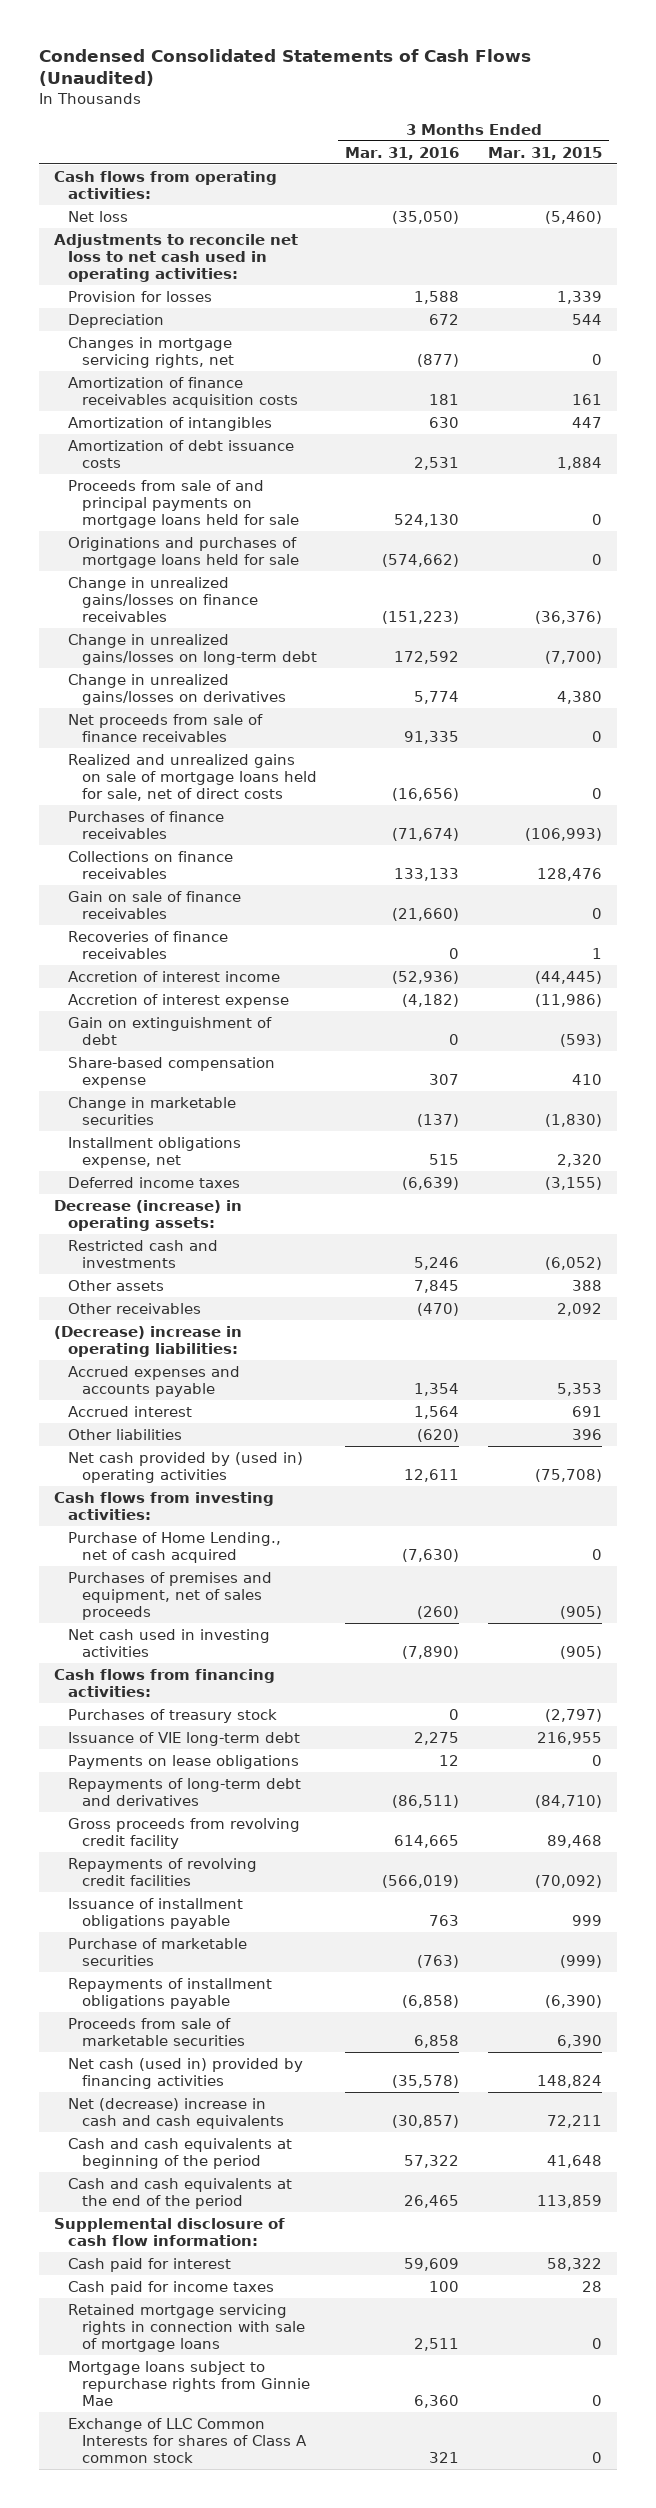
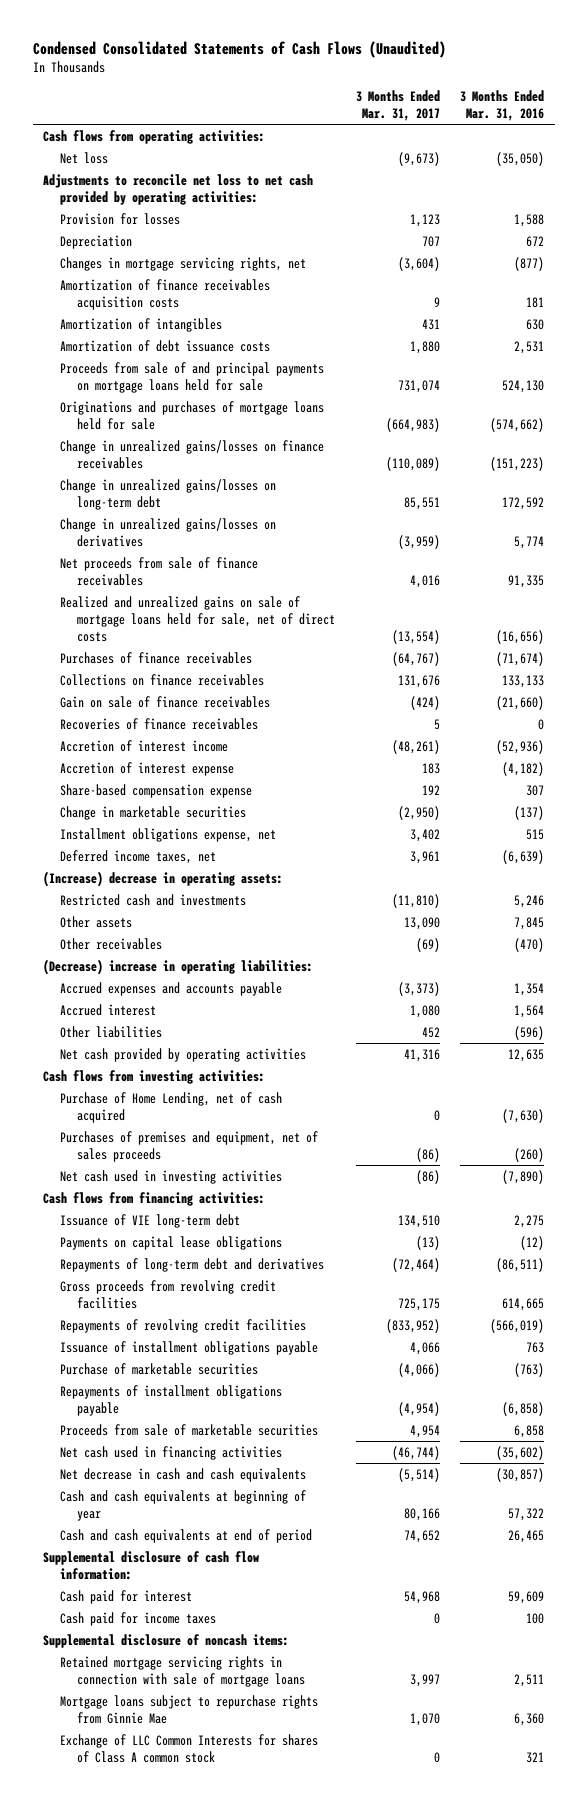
- | 3 Months Ended Mar. 31, 2016 | 3 Months Ended Mar. 31, 2015
+ | 3 Months Ended Mar. 31, 2017 | 3 Months Ended Mar. 31, 2016
- Adjustments to reconcile net loss to net cash used in operating activities:
+ Adjustments to reconcile net loss to net cash provided by operating activities:
- Gain on extinguishment of debt | 0 | (593)
- Deferred income taxes | (6,639) | (3,155)
- Decrease (increase) in operating assets:
+ Deferred income taxes, net | 3,961 | (6,639)
+ (Increase) decrease in operating assets:
- Other liabilities | (620) | 396
- Net cash provided by (used in) operating activities | 12,611 | (75,708)
+ Other liabilities | 452 | (596)
+ Net cash provided by operating activities | 41,316 | 12,635
- Purchase of Home Lending., net of cash acquired | (7,630) | 0
+ Purchase of Home Lending, net of cash acquired | 0 | (7,630)
- Purchases of treasury stock | 0 | (2,797)
- Payments on lease obligations | 12 | 0
+ Payments on capital lease obligations | (13) | (12)
- Gross proceeds from revolving credit facility | 614,665 | 89,468
+ Gross proceeds from revolving credit facilities | 725,175 | 614,665
- Net cash (used in) provided by financing activities | (35,578) | 148,824
- Net (decrease) increase in cash and cash equivalents | (30,857) | 72,211
- Cash and cash equivalents at beginning of the period | 57,322 | 41,648
- Cash and cash equivalents at the end of the period | 26,465 | 113,859
+ Net cash used in financing activities | (46,744) | (35,602)
+ Net decrease in cash and cash equivalents | (5,514) | (30,857)
+ Cash and cash equivalents at beginning of year | 80,166 | 57,322
+ Cash and cash equivalents at end of period | 74,652 | 26,465
+ Supplemental disclosure of noncash items:

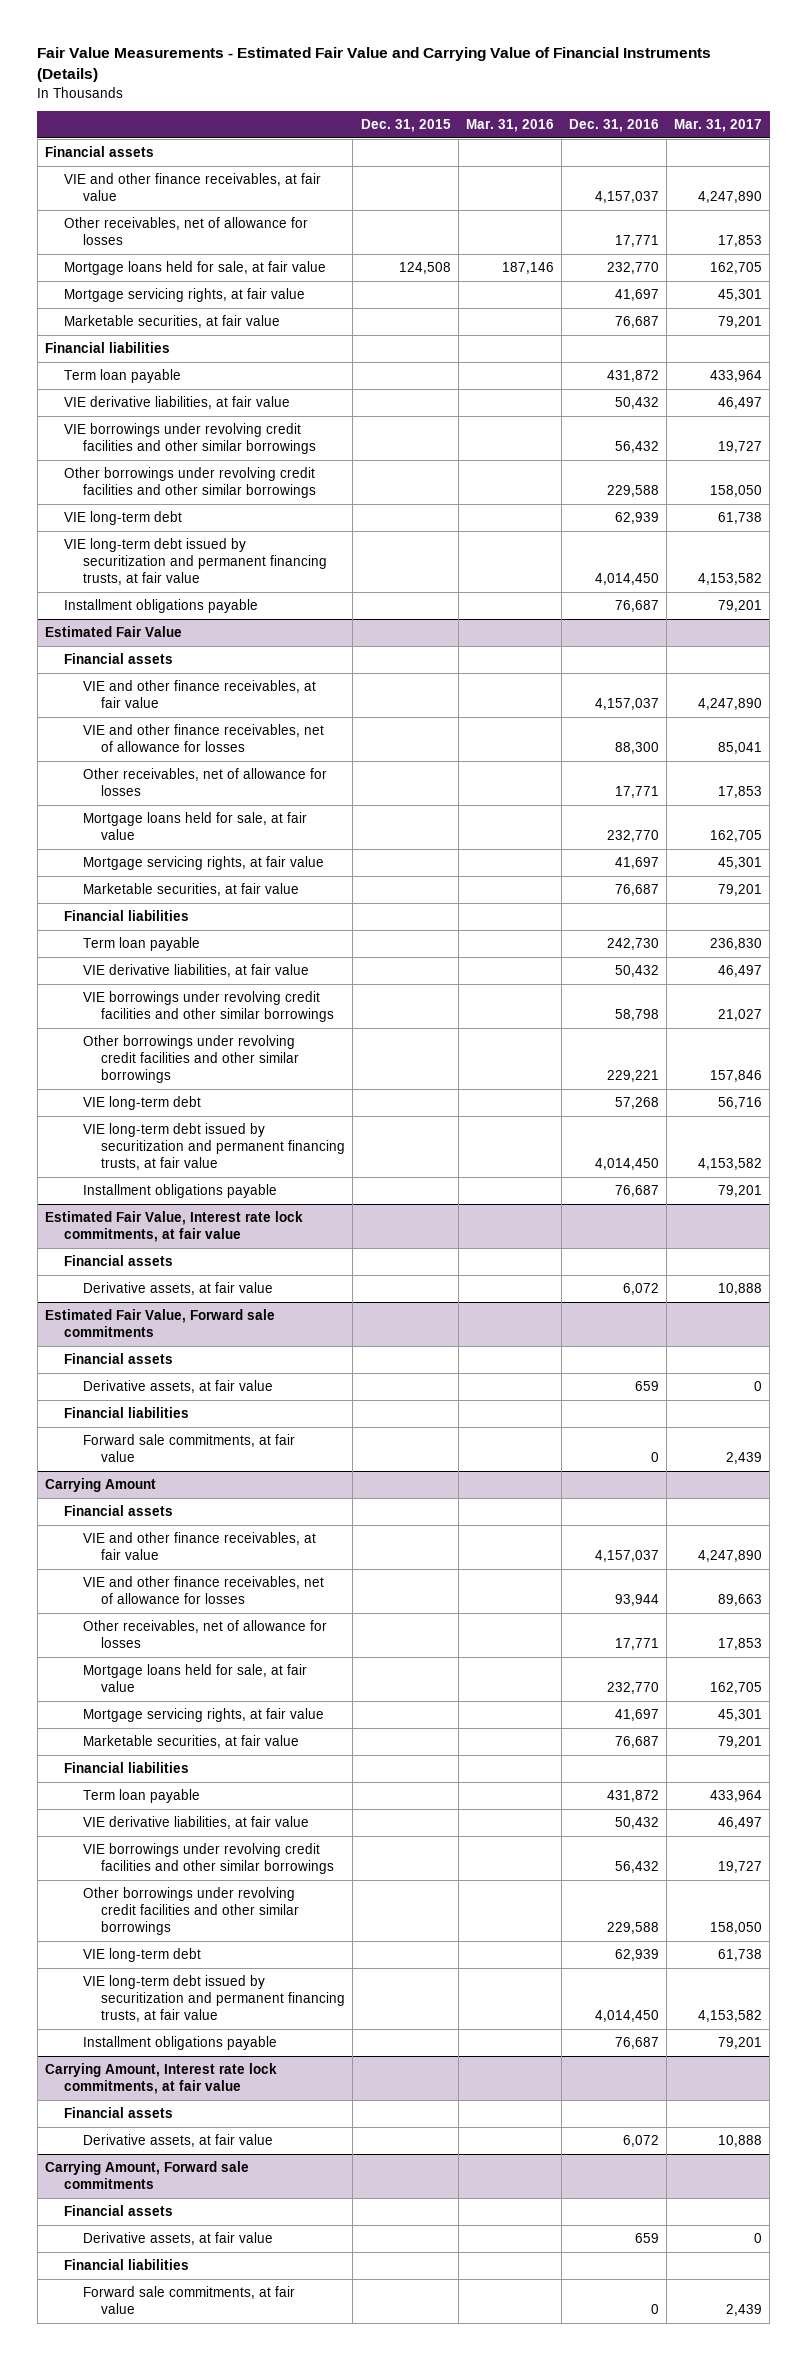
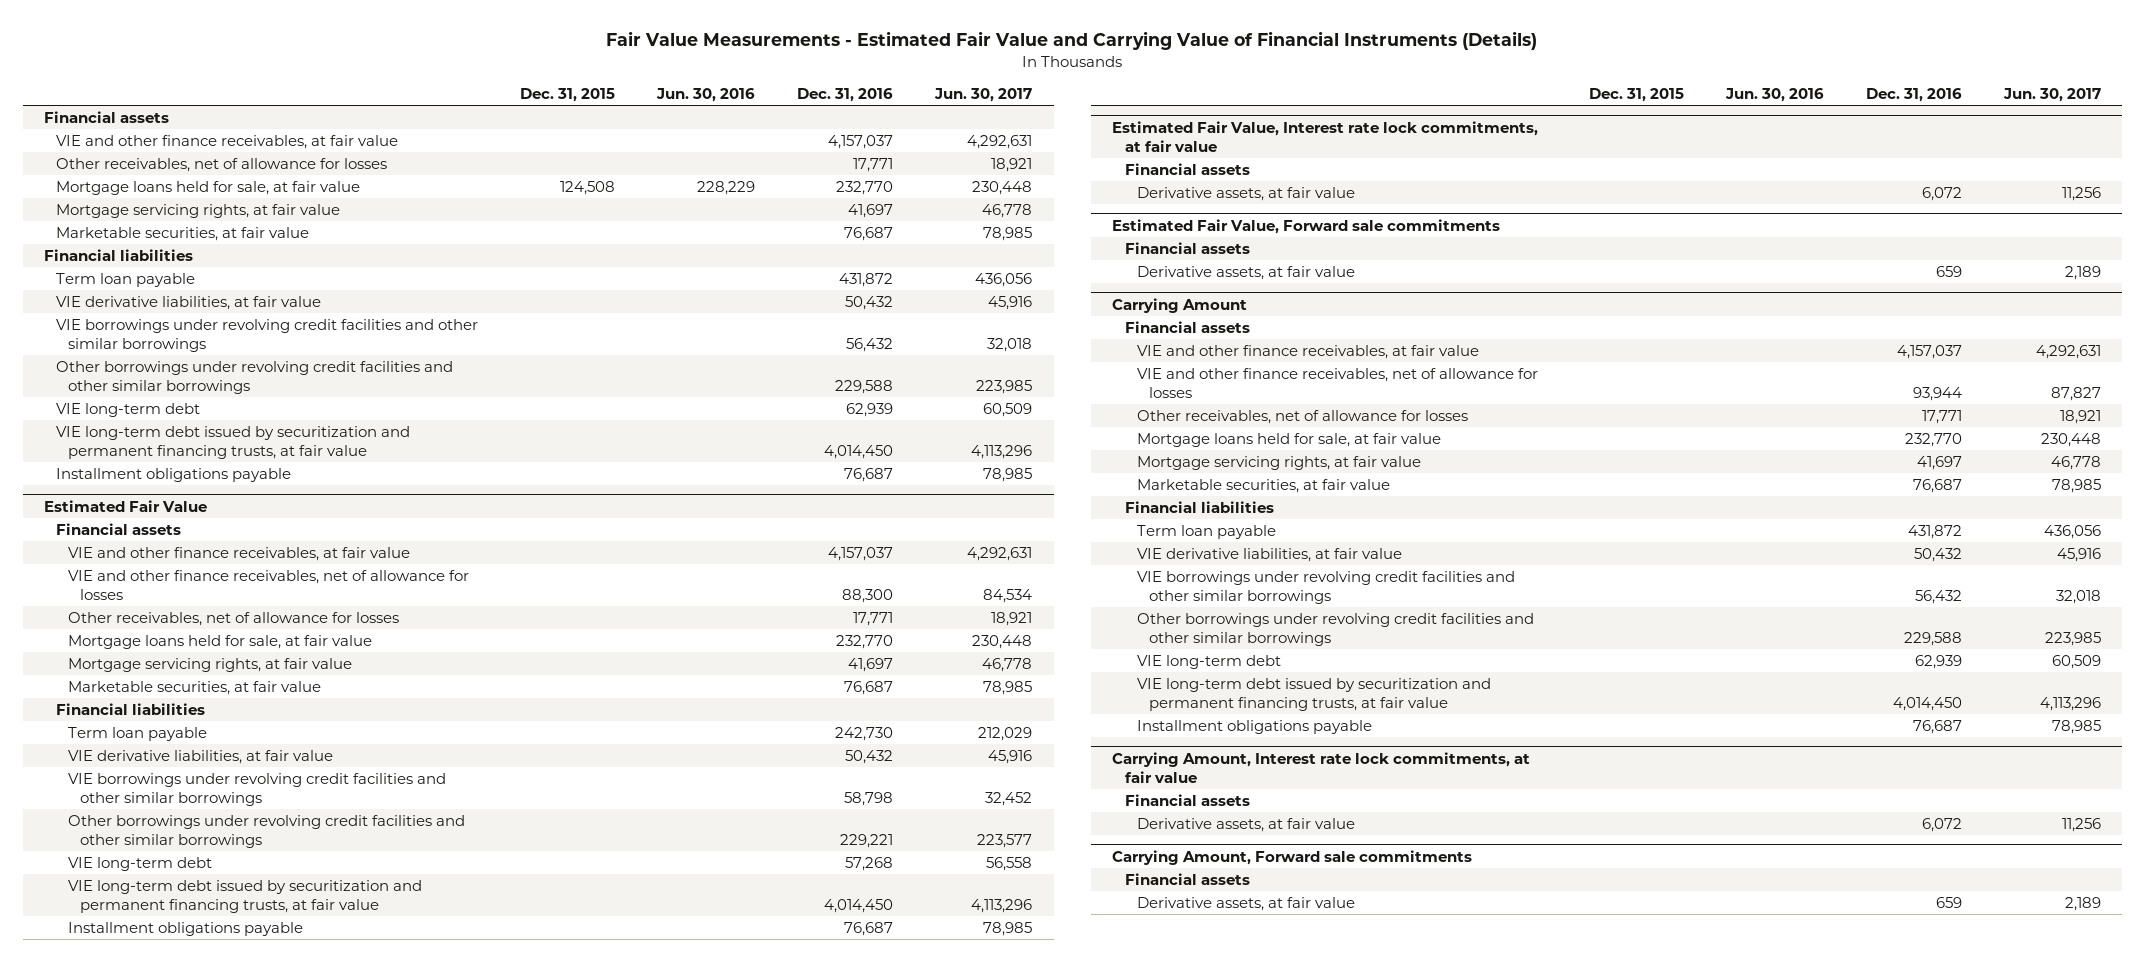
- | Dec. 31, 2015 | Mar. 31, 2016 | Dec. 31, 2016 | Mar. 31, 2017
+ | Dec. 31, 2015 | Jun. 30, 2016 | Dec. 31, 2016 | Jun. 30, 2017
@ Estimated Fair Value, Forward sale commitments
- Financial liabilities
- Forward sale commitments, at fair value | | | 0 | 2,439
@ Carrying Amount, Forward sale commitments
- Financial liabilities
- Forward sale commitments, at fair value | | | 0 | 2,439

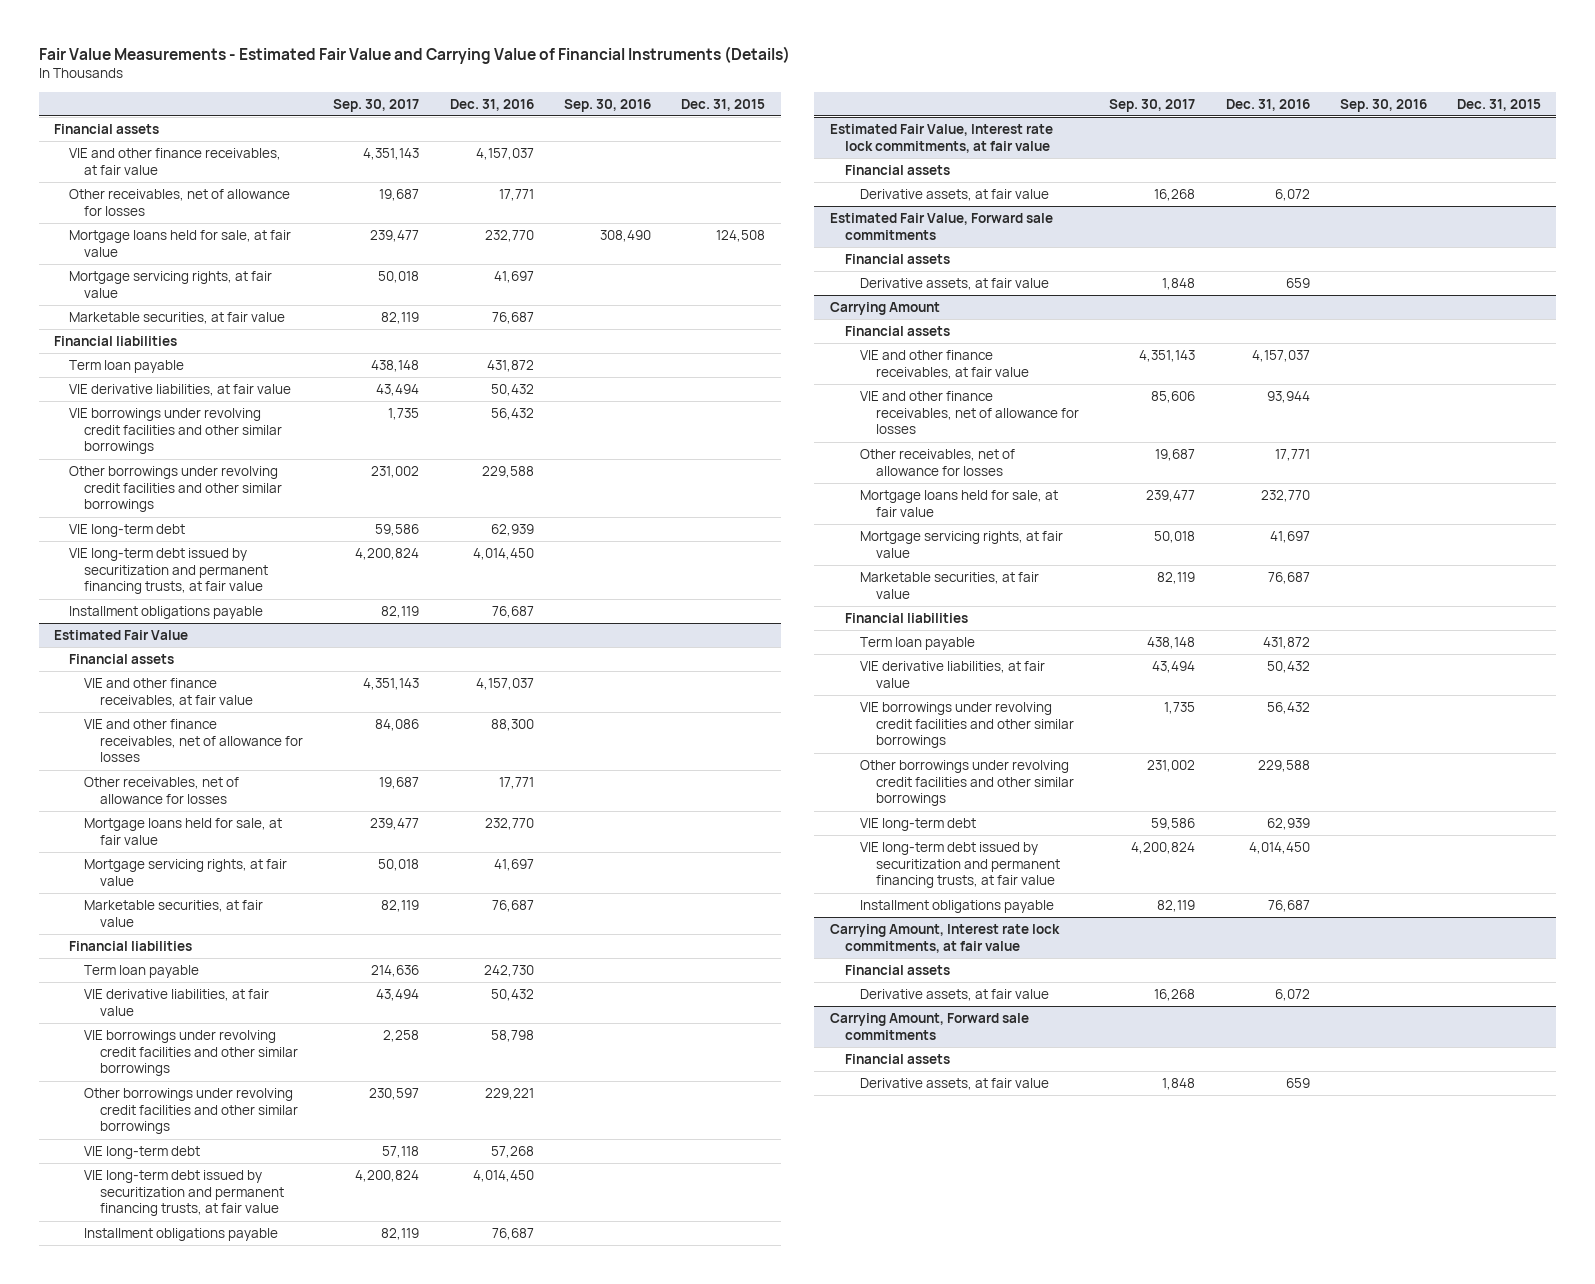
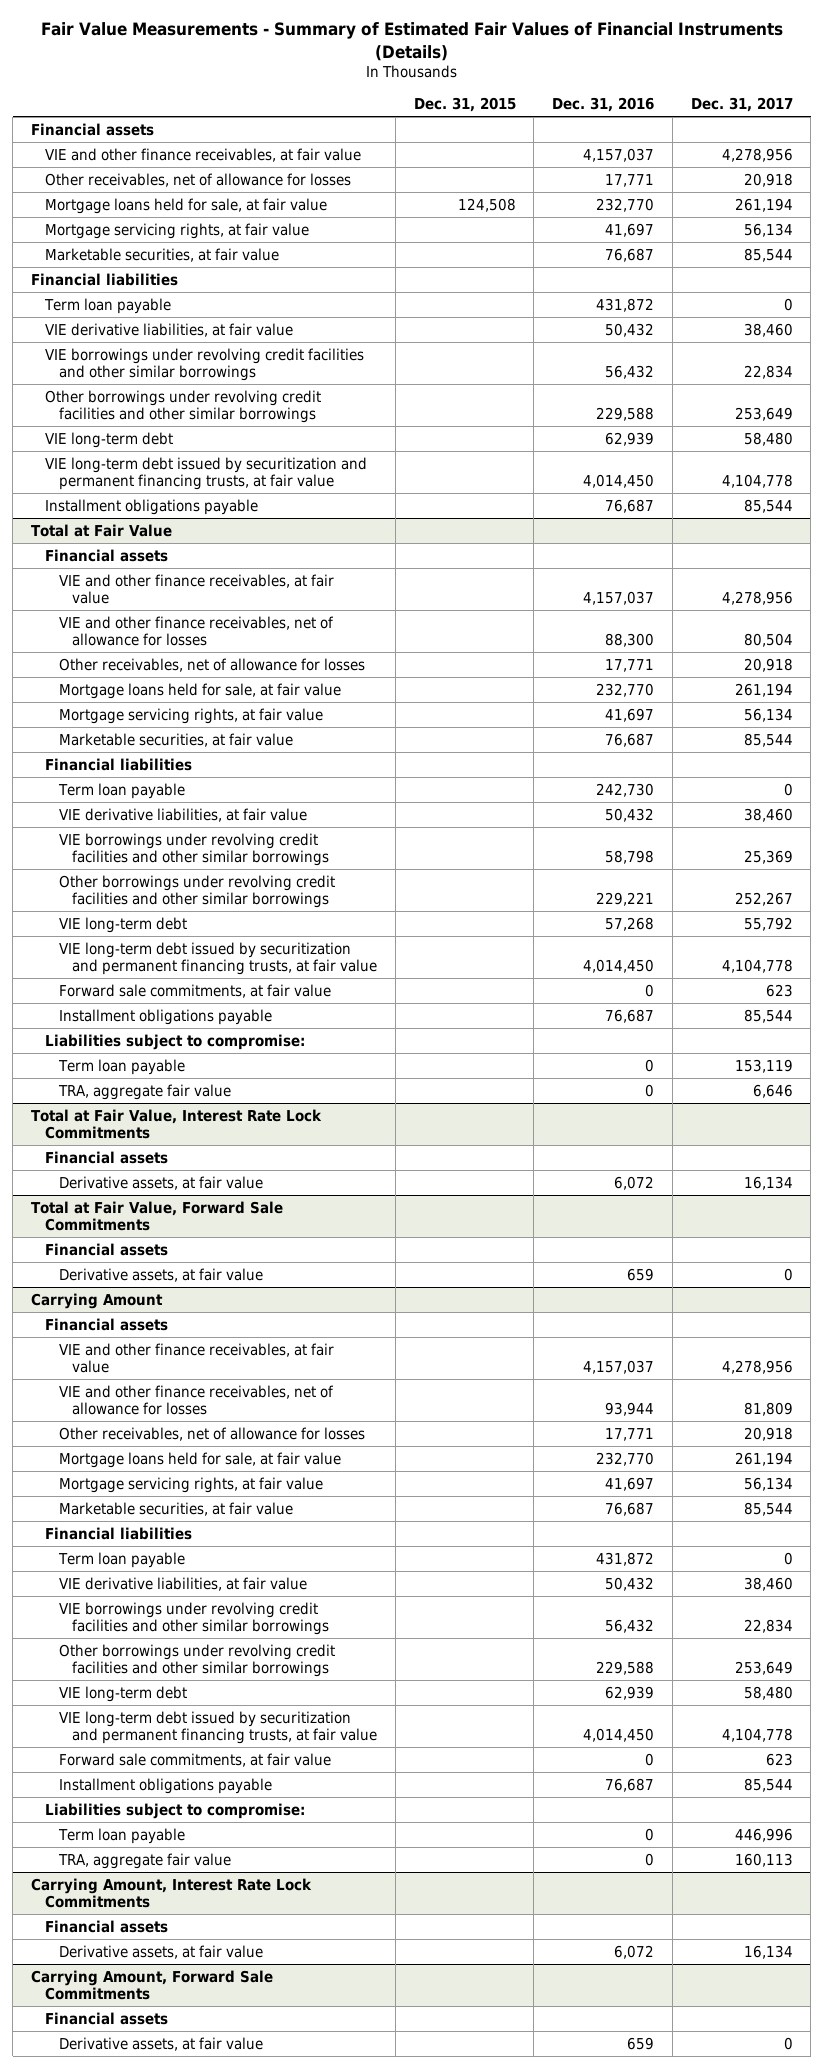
- Fair Value Measurements - Estimated Fair Value and Carrying Value of Financial Instruments (Details)
+ Fair Value Measurements - Summary of Estimated Fair Values of Financial Instruments (Details)
- | Sep. 30, 2017 | Dec. 31, 2016 | Sep. 30, 2016 | Dec. 31, 2015
+ | Dec. 31, 2015 | Dec. 31, 2016 | Dec. 31, 2017
- Estimated Fair Value
+ Total at Fair Value
+ Forward sale commitments, at fair value | | 0 | 623
- Estimated Fair Value, Interest rate lock commitments, at fair value
+ Liabilities subject to compromise:
+ Term loan payable | | 0 | 153,119
+ TRA, aggregate fair value | | 0 | 6,646
+ Total at Fair Value, Interest Rate Lock Commitments
- Estimated Fair Value, Forward sale commitments
+ Total at Fair Value, Forward Sale Commitments
@ Carrying Amount
+ Forward sale commitments, at fair value | | 0 | 623
- Carrying Amount, Interest rate lock commitments, at fair value
@ Carrying Amount
+ Liabilities subject to compromise:
+ Term loan payable | | 0 | 446,996
+ TRA, aggregate fair value | | 0 | 160,113
+ Carrying Amount, Interest Rate Lock Commitments
- Carrying Amount, Forward sale commitments
+ Carrying Amount, Forward Sale Commitments

